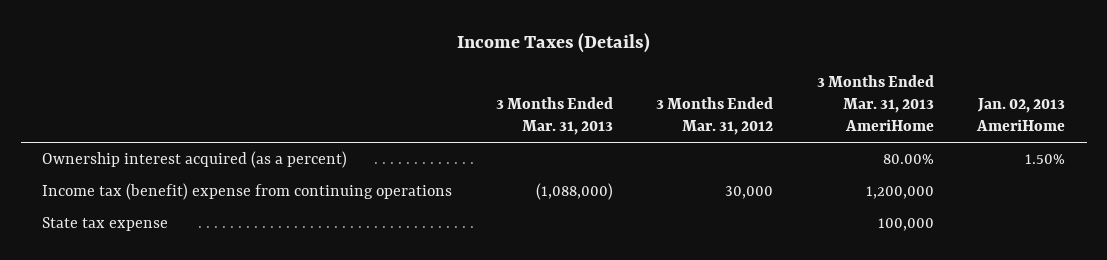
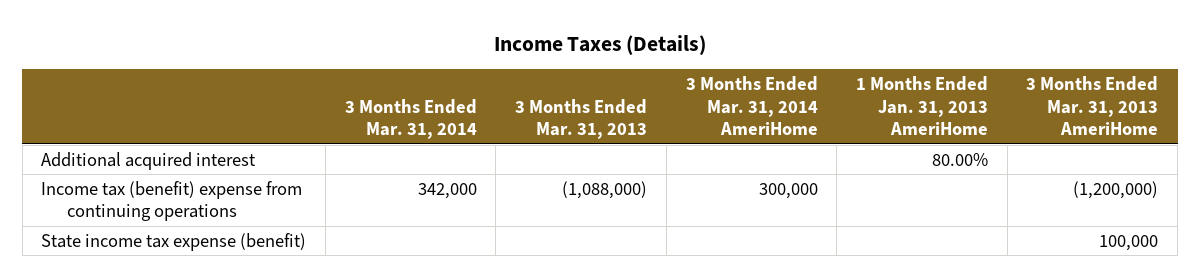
- | 3 Months Ended Mar. 31, 2013 | 3 Months Ended Mar. 31, 2012 | 3 Months Ended Mar. 31, 2013 AmeriHome | Jan. 02, 2013 AmeriHome
+ | 3 Months Ended Mar. 31, 2014 | 3 Months Ended Mar. 31, 2013 | 3 Months Ended Mar. 31, 2014 AmeriHome | 1 Months Ended Jan. 31, 2013 AmeriHome | 3 Months Ended Mar. 31, 2013 AmeriHome
- Ownership interest acquired (as a percent) | | | 80.00% | 1.50%
- Income tax (benefit) expense from continuing operations | (1,088,000) | 30,000 | 1,200,000 |
- State tax expense | | | 100,000 |
+ Additional acquired interest | | | | 80.00% |
+ Income tax (benefit) expense from continuing operations | 342,000 | (1,088,000) | 300,000 | | (1,200,000)
+ State income tax expense (benefit) | | | | | 100,000

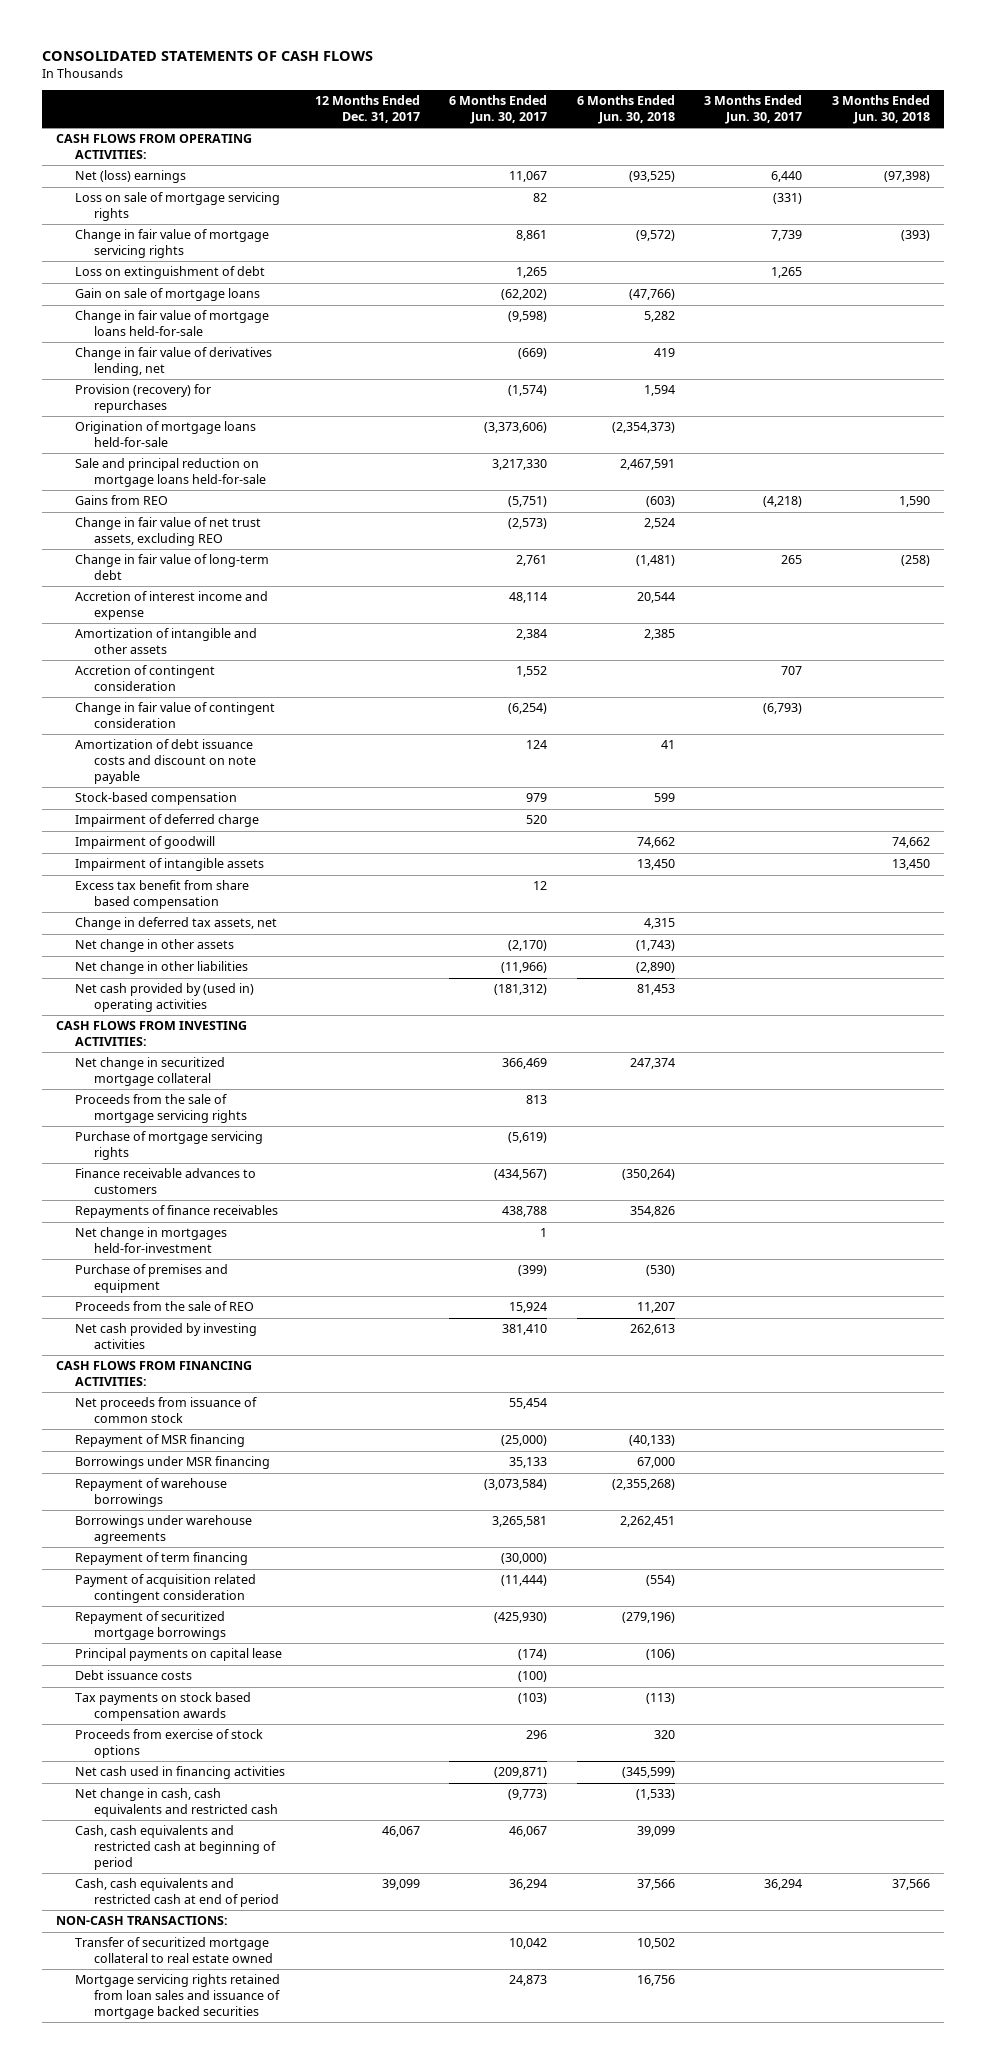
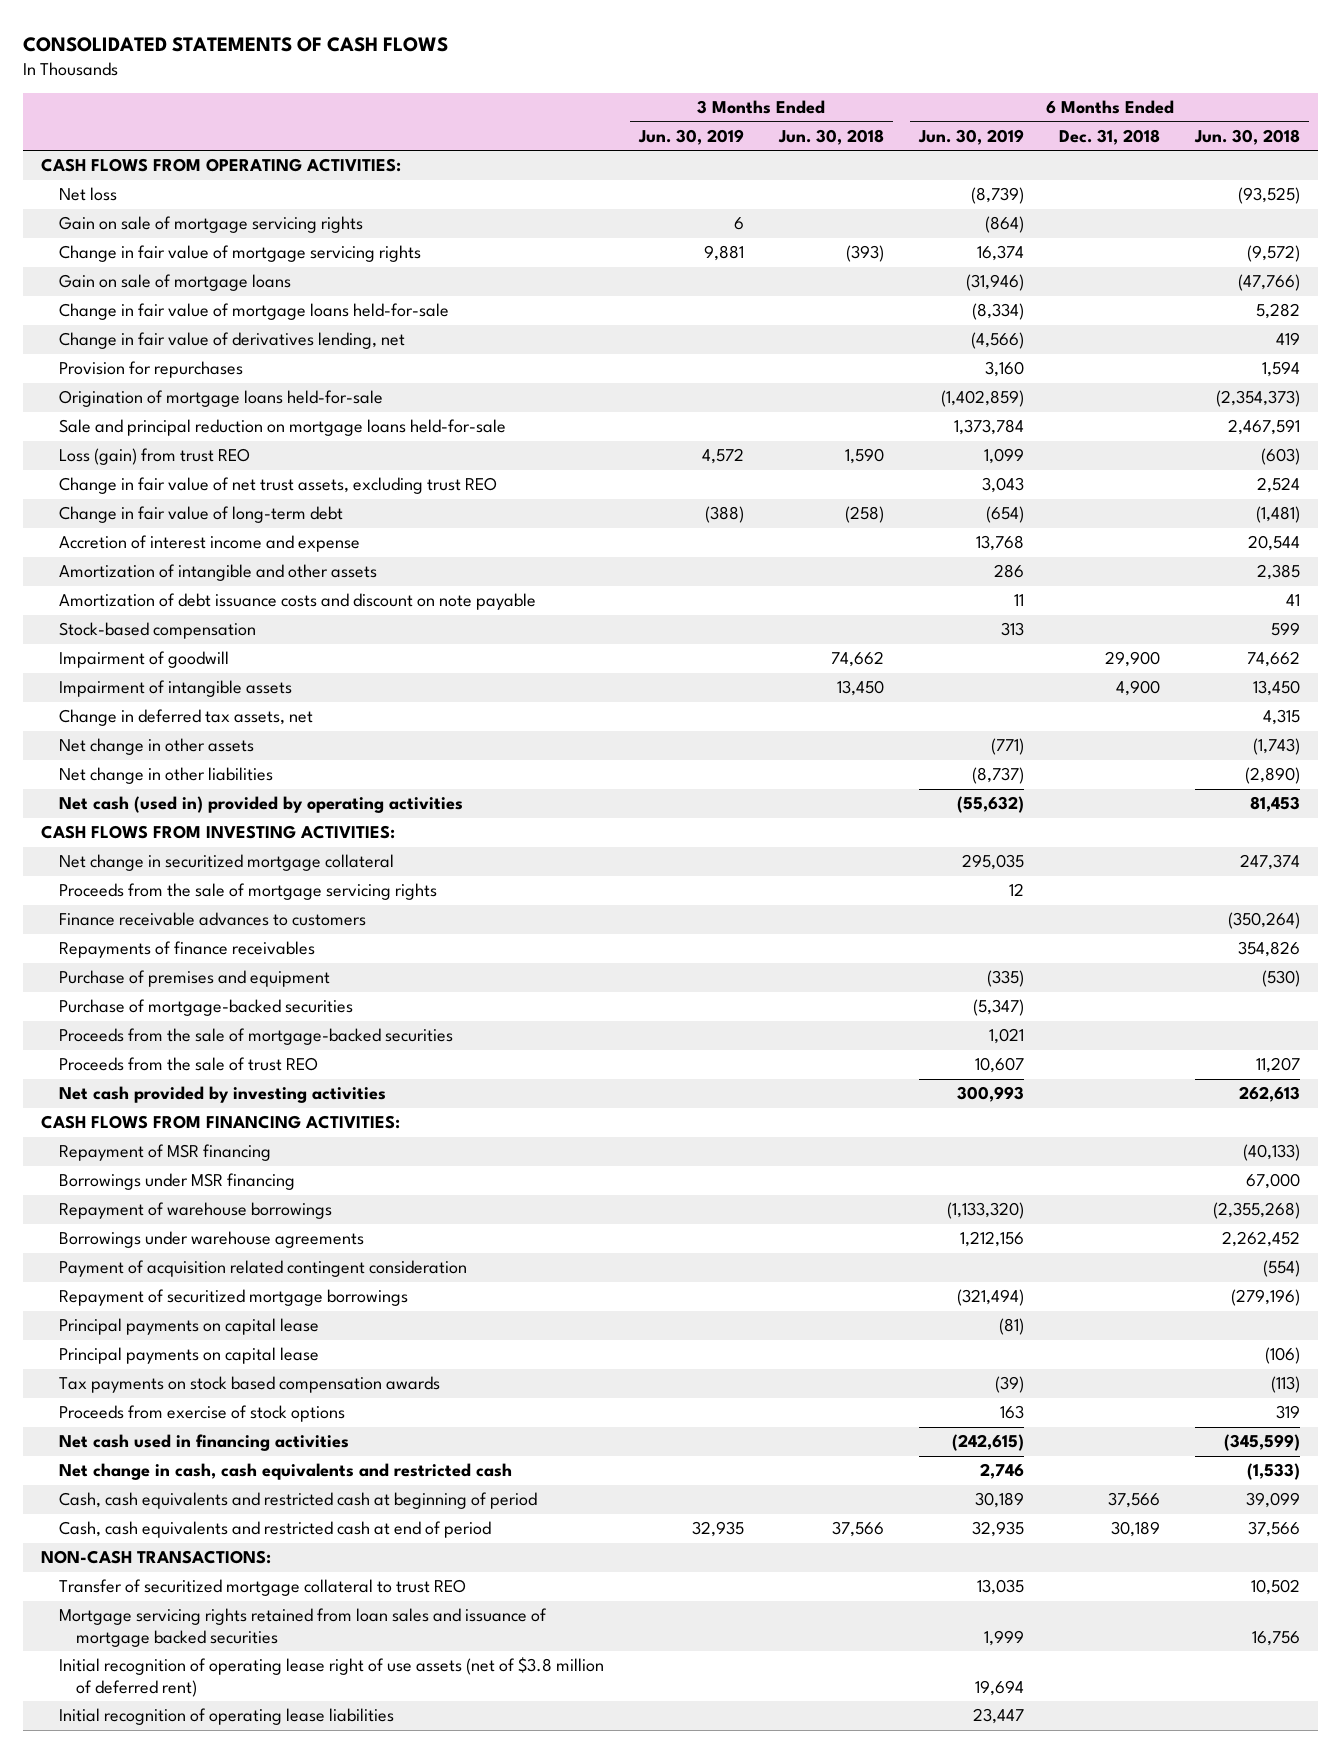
- | 12 Months Ended Dec. 31, 2017 | 6 Months Ended Jun. 30, 2017 | 6 Months Ended Jun. 30, 2018 | 3 Months Ended Jun. 30, 2017 | 3 Months Ended Jun. 30, 2018
+ | 3 Months Ended Jun. 30, 2019 | 3 Months Ended Jun. 30, 2018 | 6 Months Ended Jun. 30, 2019 | 6 Months Ended Dec. 31, 2018 | 6 Months Ended Jun. 30, 2018
- Net (loss) earnings | | 11,067 | (93,525) | 6,440 | (97,398)
- Loss on sale of mortgage servicing rights | | 82 | | (331) |
+ Net loss | | | (8,739) | | (93,525)
+ Gain on sale of mortgage servicing rights | 6 | | (864) | |
- Loss on extinguishment of debt | | 1,265 | | 1,265 |
- Provision (recovery) for repurchases | | (1,574) | 1,594 | |
+ Provision for repurchases | | | 3,160 | | 1,594
- Gains from REO | | (5,751) | (603) | (4,218) | 1,590
- Change in fair value of net trust assets, excluding REO | | (2,573) | 2,524 | |
+ Loss (gain) from trust REO | 4,572 | 1,590 | 1,099 | | (603)
+ Change in fair value of net trust assets, excluding trust REO | | | 3,043 | | 2,524
- Accretion of contingent consideration | | 1,552 | | 707 |
- Change in fair value of contingent consideration | | (6,254) | | (6,793) |
- Impairment of deferred charge | | 520 | | |
- Excess tax benefit from share based compensation | | 12 | | |
- Net cash provided by (used in) operating activities | | (181,312) | 81,453 | |
+ Net cash (used in) provided by operating activities | | | (55,632) | | 81,453
- Purchase of mortgage servicing rights | | (5,619) | | |
- Net change in mortgages held-for-investment | | 1 | | |
- Proceeds from the sale of REO | | 15,924 | 11,207 | |
+ Purchase of mortgage-backed securities | | | (5,347) | |
+ Proceeds from the sale of mortgage-backed securities | | | 1,021 | |
+ Proceeds from the sale of trust REO | | | 10,607 | | 11,207
- Net proceeds from issuance of common stock | | 55,454 | | |
- Borrowings under warehouse agreements | | 3,265,581 | 2,262,451 | |
- Repayment of term financing | | (30,000) | | |
+ Borrowings under warehouse agreements | | | 1,212,156 | | 2,262,452
+ Principal payments on capital lease | | | (81) | |
- Debt issuance costs | | (100) | | |
- Proceeds from exercise of stock options | | 296 | 320 | |
+ Proceeds from exercise of stock options | | | 163 | | 319
- Transfer of securitized mortgage collateral to real estate owned | | 10,042 | 10,502 | |
+ Transfer of securitized mortgage collateral to trust REO | | | 13,035 | | 10,502
+ Initial recognition of operating lease right of use assets (net of $3.8 million of deferred rent) | | | 19,694 | |
+ Initial recognition of operating lease liabilities | | | 23,447 | |

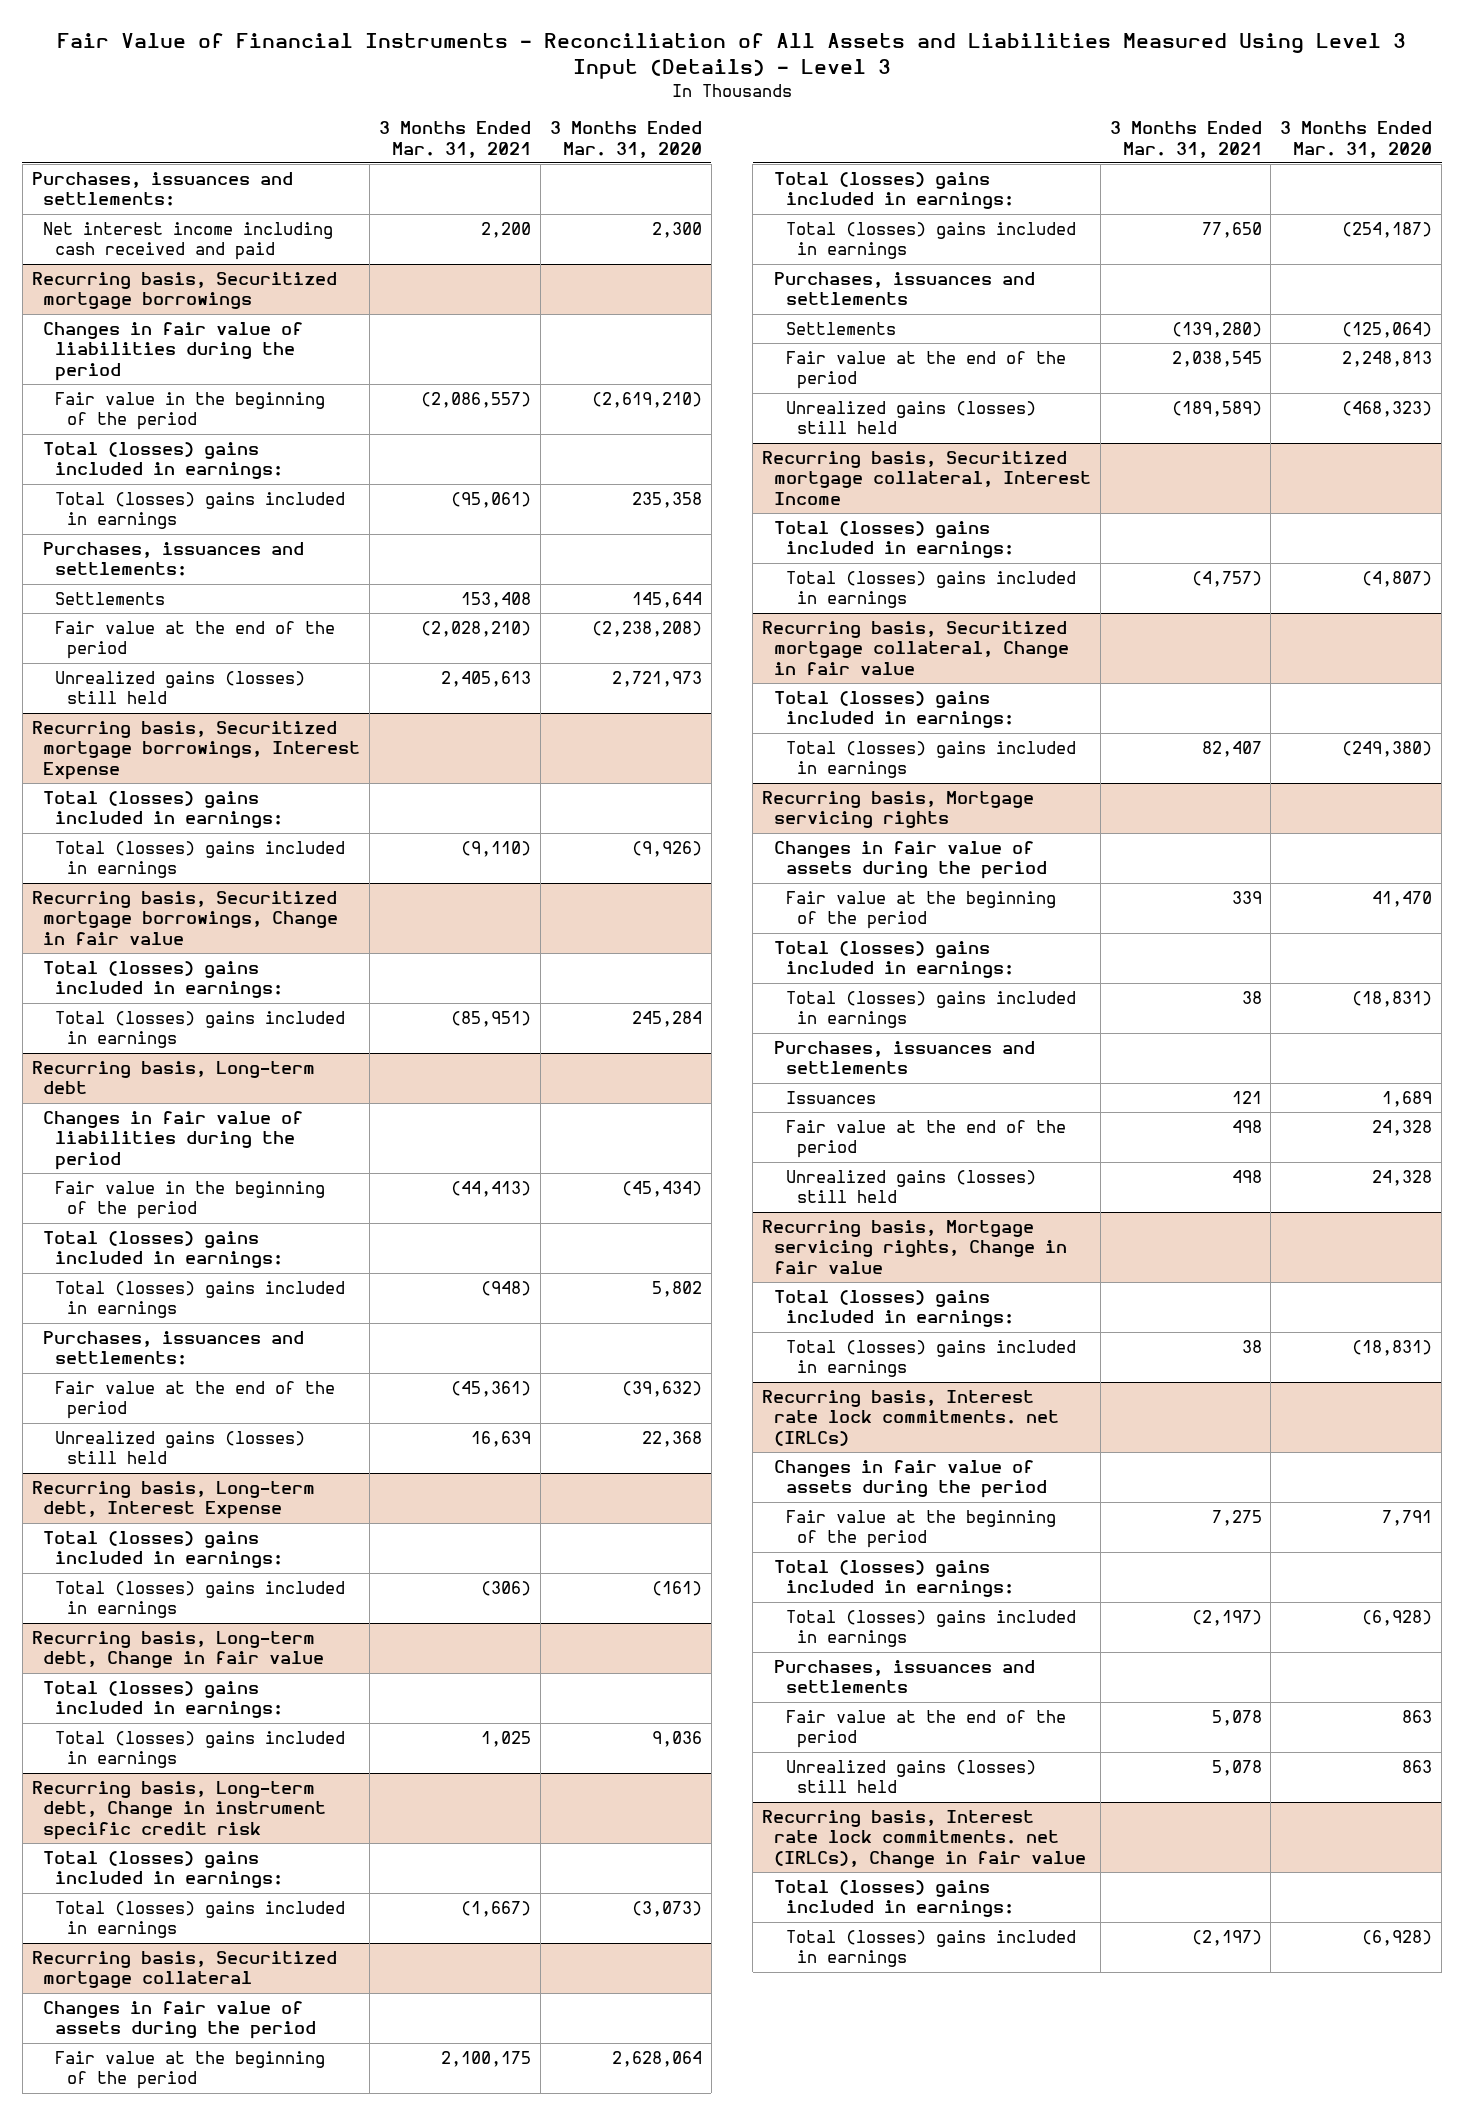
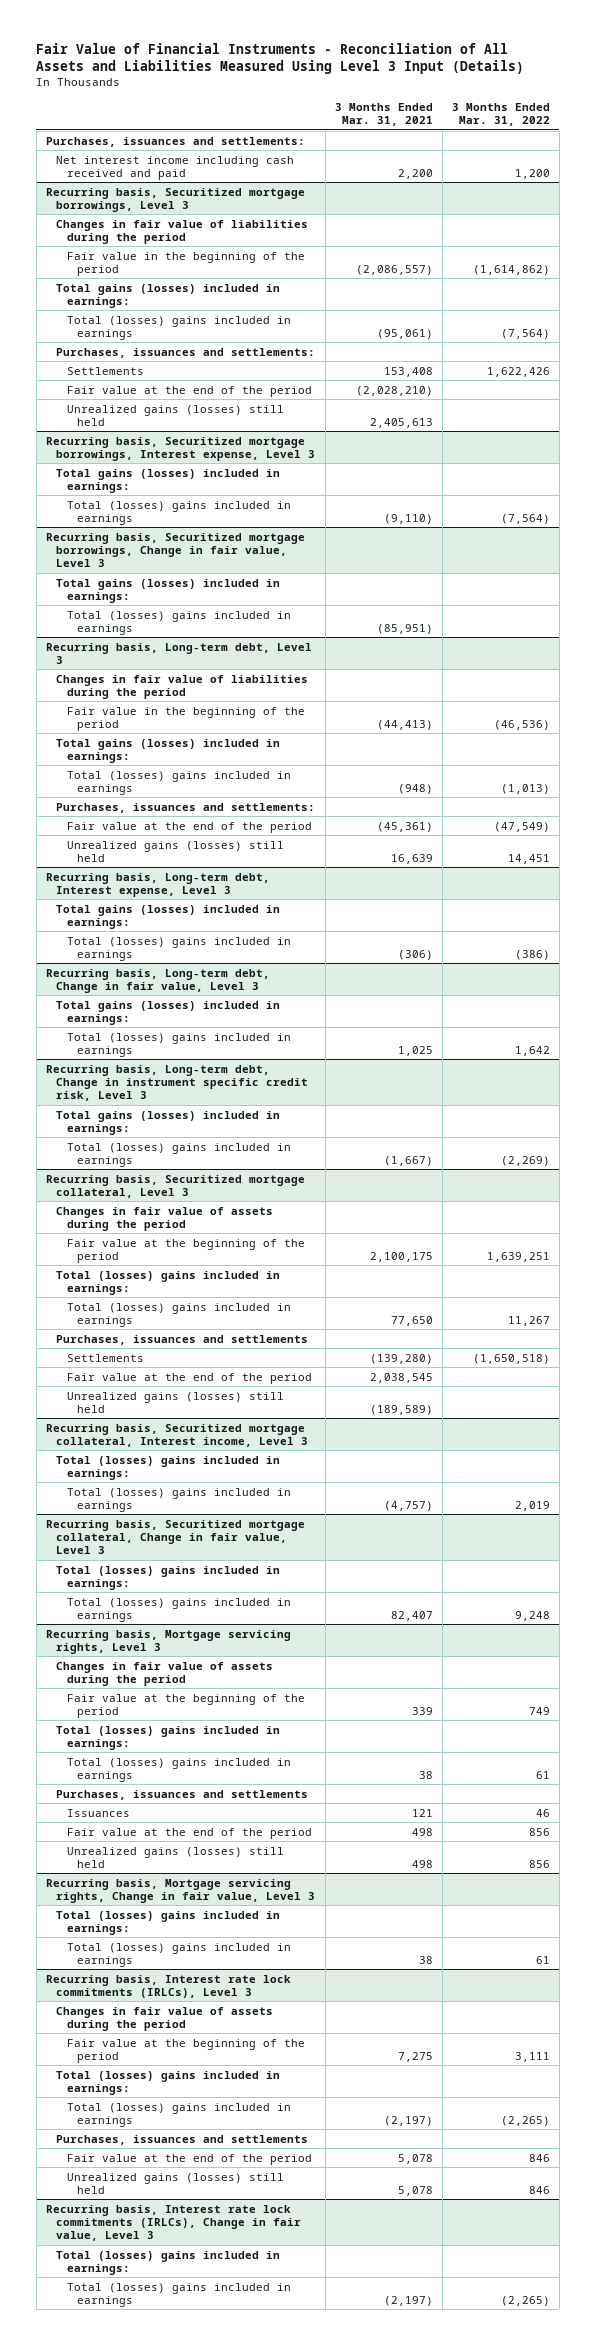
- Fair Value of Financial Instruments - Reconciliation of All Assets and Liabilities Measured Using Level 3 Input (Details) - Level 3
+ Fair Value of Financial Instruments - Reconciliation of All Assets and Liabilities Measured Using Level 3 Input (Details)
- | 3 Months Ended Mar. 31, 2021 | 3 Months Ended Mar. 31, 2020
+ | 3 Months Ended Mar. 31, 2021 | 3 Months Ended Mar. 31, 2022
- Recurring basis, Securitized mortgage borrowings
+ Recurring basis, Securitized mortgage borrowings, Level 3
- Total (losses) gains included in earnings:
+ Total gains (losses) included in earnings:
- Recurring basis, Securitized mortgage borrowings, Interest Expense
- Total (losses) gains included in earnings:
+ Recurring basis, Securitized mortgage borrowings, Interest expense, Level 3
+ Total gains (losses) included in earnings:
- Recurring basis, Securitized mortgage borrowings, Change in fair value
- Total (losses) gains included in earnings:
+ Recurring basis, Securitized mortgage borrowings, Change in fair value, Level 3
+ Total gains (losses) included in earnings:
- Recurring basis, Long-term debt
+ Recurring basis, Long-term debt, Level 3
- Total (losses) gains included in earnings:
+ Total gains (losses) included in earnings:
- Recurring basis, Long-term debt, Interest Expense
- Total (losses) gains included in earnings:
+ Recurring basis, Long-term debt, Interest expense, Level 3
+ Total gains (losses) included in earnings:
- Recurring basis, Long-term debt, Change in fair value
- Total (losses) gains included in earnings:
+ Recurring basis, Long-term debt, Change in fair value, Level 3
+ Total gains (losses) included in earnings:
- Recurring basis, Long-term debt, Change in instrument specific credit risk
- Total (losses) gains included in earnings:
+ Recurring basis, Long-term debt, Change in instrument specific credit risk, Level 3
+ Total gains (losses) included in earnings:
- Recurring basis, Securitized mortgage collateral
+ Recurring basis, Securitized mortgage collateral, Level 3
- Recurring basis, Securitized mortgage collateral, Interest Income
+ Recurring basis, Securitized mortgage collateral, Interest income, Level 3
- Recurring basis, Securitized mortgage collateral, Change in fair value
+ Recurring basis, Securitized mortgage collateral, Change in fair value, Level 3
- Recurring basis, Mortgage servicing rights
+ Recurring basis, Mortgage servicing rights, Level 3
- Recurring basis, Mortgage servicing rights, Change in fair value
+ Recurring basis, Mortgage servicing rights, Change in fair value, Level 3
- Recurring basis, Interest rate lock commitments. net (IRLCs)
+ Recurring basis, Interest rate lock commitments (IRLCs), Level 3
- Recurring basis, Interest rate lock commitments. net (IRLCs), Change in fair value
+ Recurring basis, Interest rate lock commitments (IRLCs), Change in fair value, Level 3

